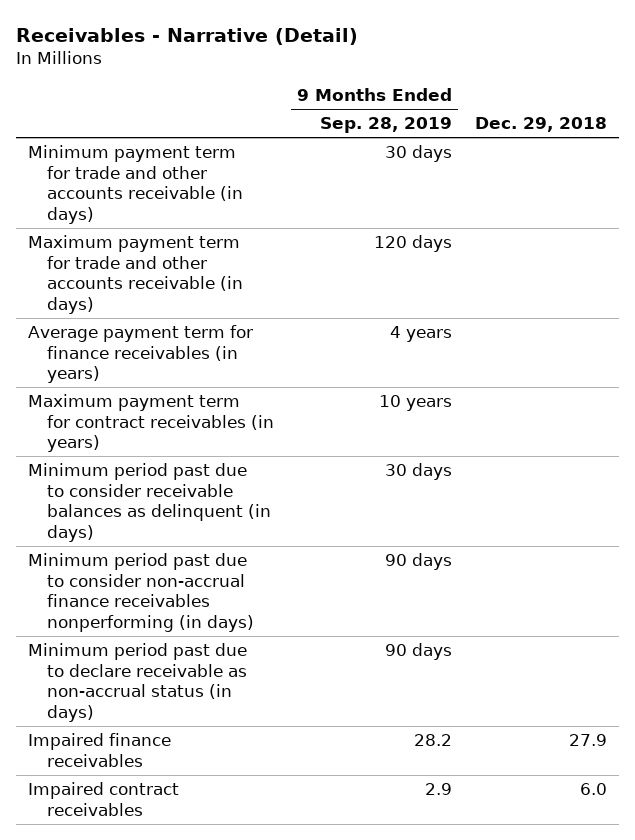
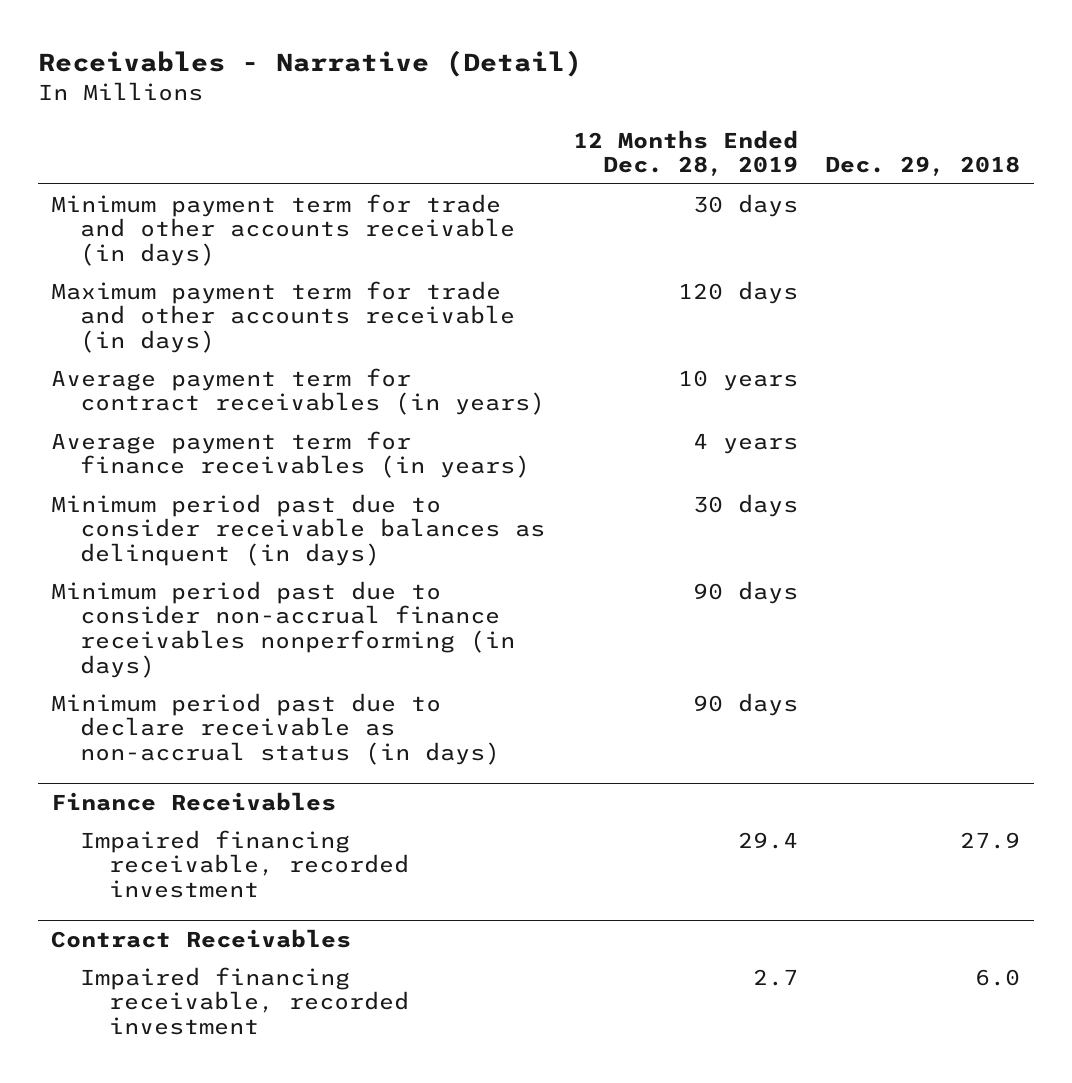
- | 9 Months Ended Sep. 28, 2019 | Dec. 29, 2018
+ | 12 Months Ended Dec. 28, 2019 | Dec. 29, 2018
+ Average payment term for contract receivables (in years) | 10 years |
- Maximum payment term for contract receivables (in years) | 10 years |
- Impaired finance receivables | 28.2 | 27.9
- Impaired contract receivables | 2.9 | 6.0
+ Finance Receivables
+ Impaired financing receivable, recorded investment | 29.4 | 27.9
+ Contract Receivables
+ Impaired financing receivable, recorded investment | 2.7 | 6.0

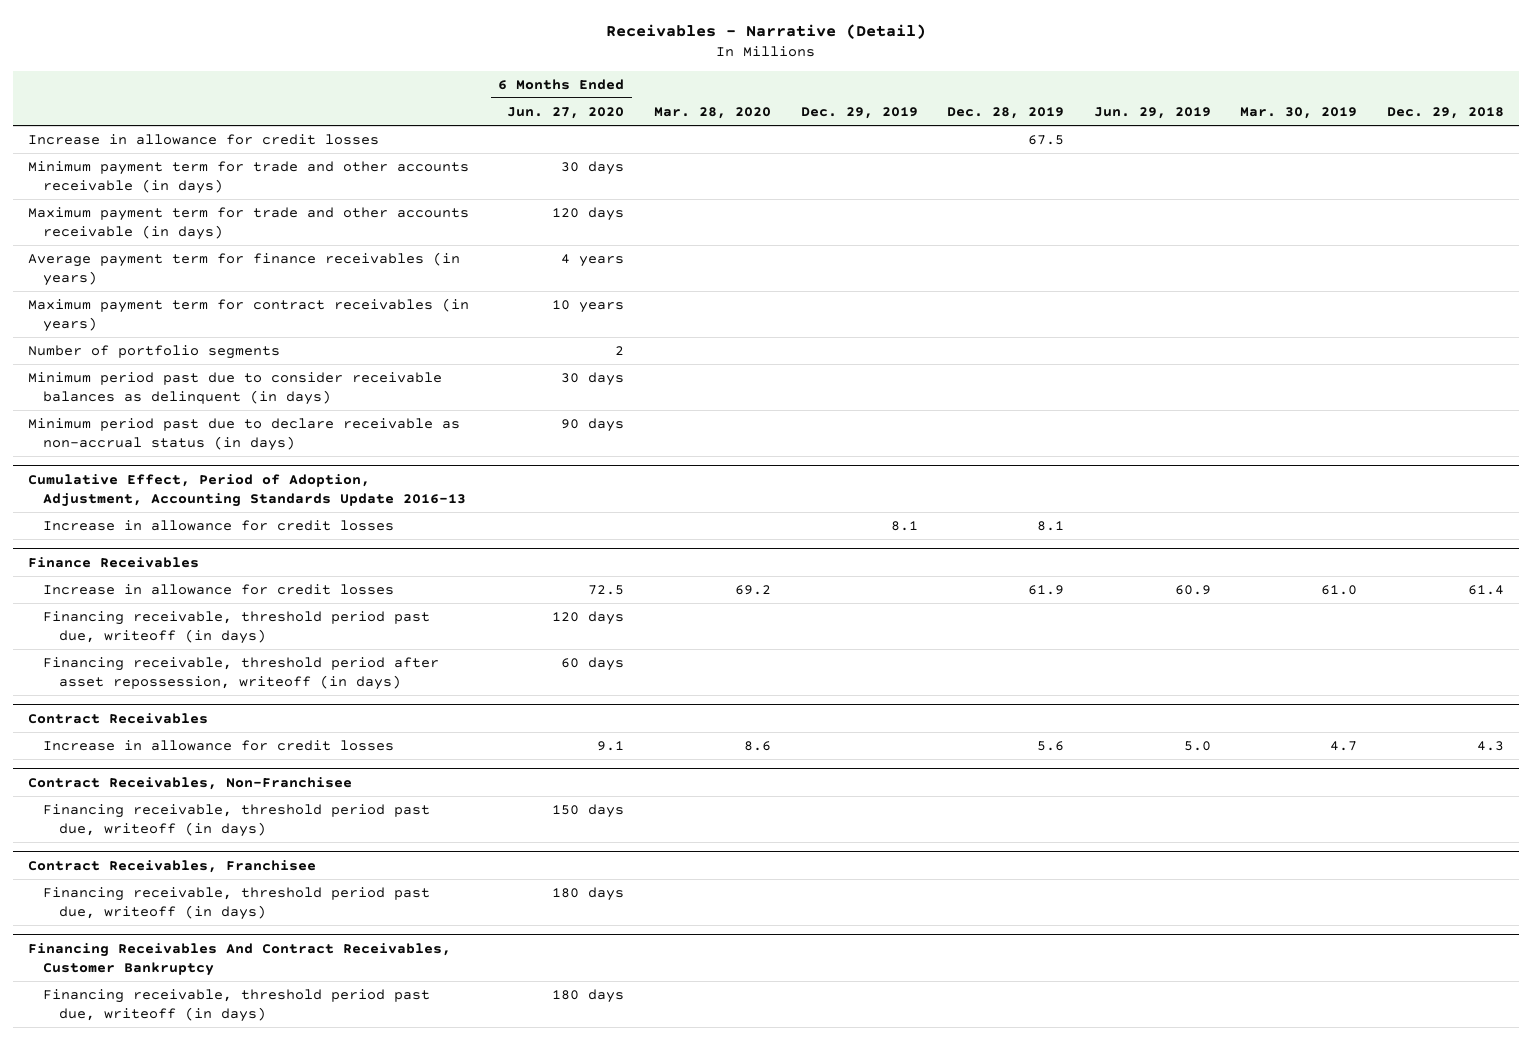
- | 12 Months Ended Dec. 28, 2019 | Dec. 29, 2018
+ | 6 Months Ended Jun. 27, 2020 | Mar. 28, 2020 | Dec. 29, 2019 | Dec. 28, 2019 | Jun. 29, 2019 | Mar. 30, 2019 | Dec. 29, 2018
+ Increase in allowance for credit losses | | | | 67.5 | | |
- Average payment term for contract receivables (in years) | 10 years |
+ Maximum payment term for contract receivables (in years) | 10 years | | | | | |
+ Number of portfolio segments | 2 | | | | | |
- Minimum period past due to consider non-accrual finance receivables nonperforming (in days) | 90 days |
+ Cumulative Effect, Period of Adoption, Adjustment, Accounting Standards Update 2016-13
+ Increase in allowance for credit losses | | | 8.1 | 8.1 | | |
@ Finance Receivables
- Impaired financing receivable, recorded investment | 29.4 | 27.9
+ Increase in allowance for credit losses | 72.5 | 69.2 | | 61.9 | 60.9 | 61.0 | 61.4
+ Financing receivable, threshold period past due, writeoff (in days) | 120 days | | | | | |
+ Financing receivable, threshold period after asset repossession, writeoff (in days) | 60 days | | | | | |
@ Contract Receivables
- Impaired financing receivable, recorded investment | 2.7 | 6.0
+ Increase in allowance for credit losses | 9.1 | 8.6 | | 5.6 | 5.0 | 4.7 | 4.3
+ Contract Receivables, Non-Franchisee
+ Financing receivable, threshold period past due, writeoff (in days) | 150 days | | | | | |
+ Contract Receivables, Franchisee
+ Financing receivable, threshold period past due, writeoff (in days) | 180 days | | | | | |
+ Financing Receivables And Contract Receivables, Customer Bankruptcy
+ Financing receivable, threshold period past due, writeoff (in days) | 180 days | | | | | |

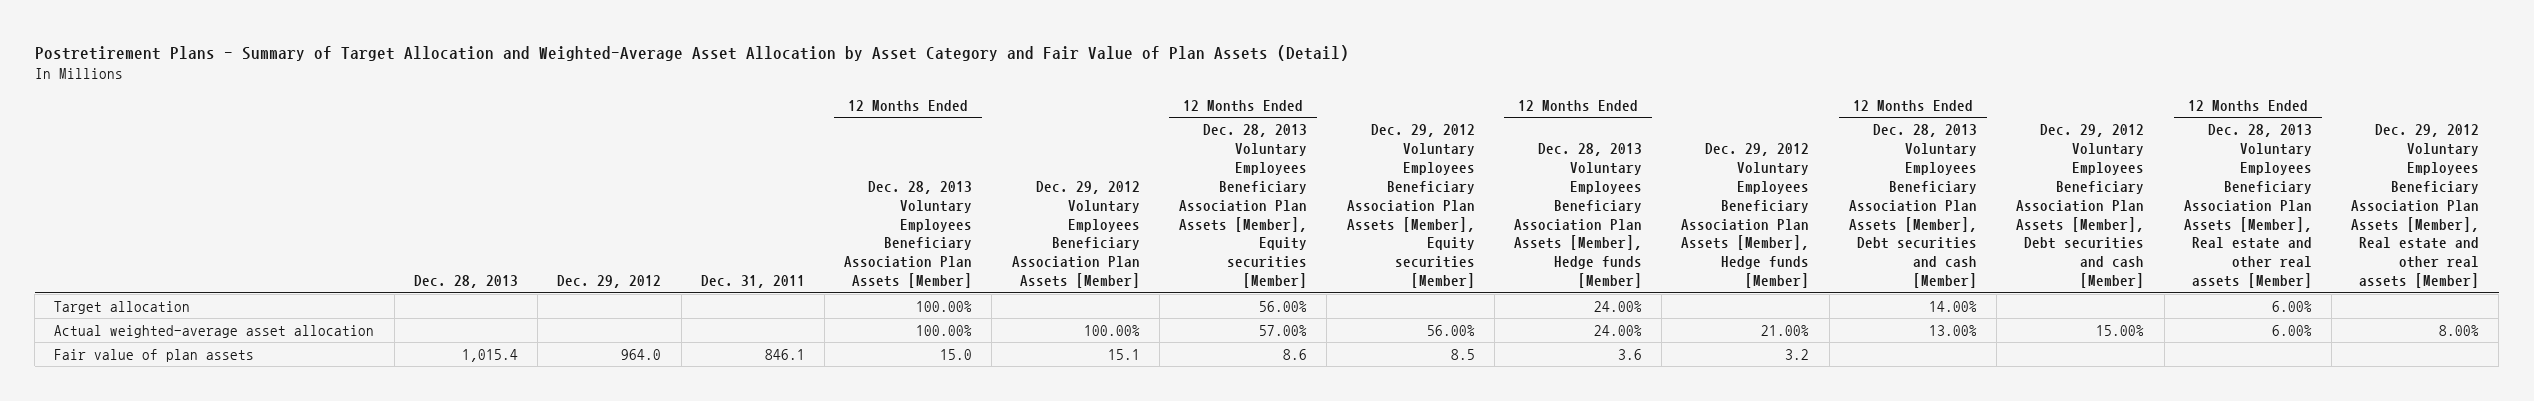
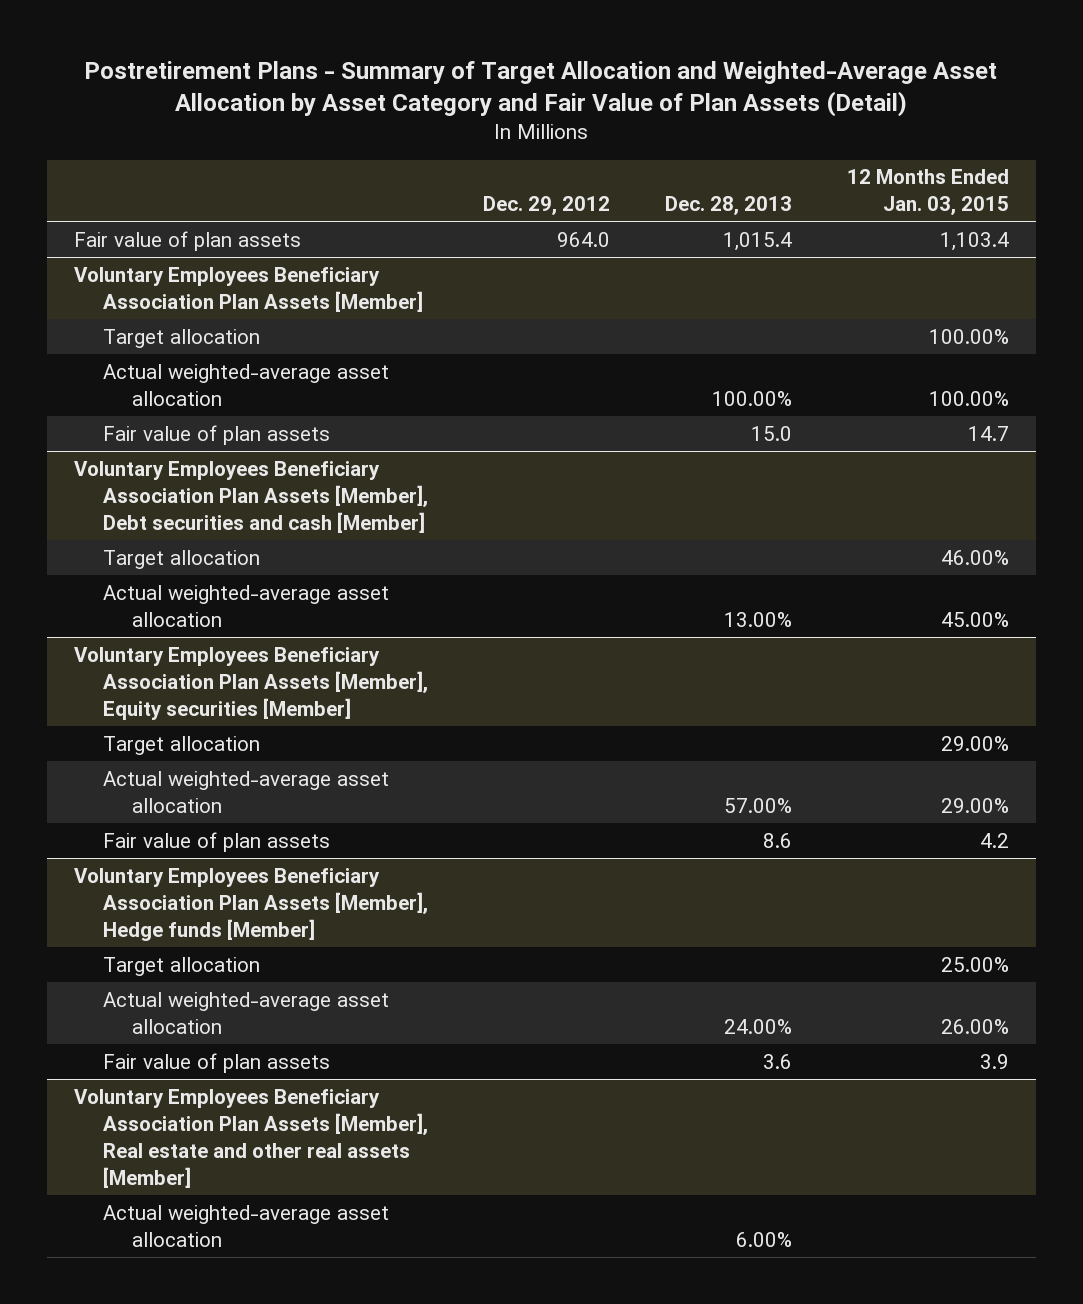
- | Dec. 28, 2013 | Dec. 29, 2012 | Dec. 31, 2011 | 12 Months Ended Dec. 28, 2013 Voluntary Employees Beneficiary Association Plan Assets [Member] | Dec. 29, 2012 Voluntary Employees Beneficiary Association Plan Assets [Member] | 12 Months Ended Dec. 28, 2013 Voluntary Employees Beneficiary Association Plan Assets [Member], Equity securities [Member] | Dec. 29, 2012 Voluntary Employees Beneficiary Association Plan Assets [Member], Equity securities [Member] | 12 Months Ended Dec. 28, 2013 Voluntary Employees Beneficiary Association Plan Assets [Member], Hedge funds [Member] | Dec. 29, 2012 Voluntary Employees Beneficiary Association Plan Assets [Member], Hedge funds [Member] | 12 Months Ended Dec. 28, 2013 Voluntary Employees Beneficiary Association Plan Assets [Member], Debt securities and cash [Member] | Dec. 29, 2012 Voluntary Employees Beneficiary Association Plan Assets [Member], Debt securities and cash [Member] | 12 Months Ended Dec. 28, 2013 Voluntary Employees Beneficiary Association Plan Assets [Member], Real estate and other real assets [Member] | Dec. 29, 2012 Voluntary Employees Beneficiary Association Plan Assets [Member], Real estate and other real assets [Member]
+ | Dec. 29, 2012 | Dec. 28, 2013 | 12 Months Ended Jan. 03, 2015
- Target allocation | | | | 100.00% | | 56.00% | | 24.00% | | 14.00% | | 6.00% |
- Actual weighted-average asset allocation | | | | 100.00% | 100.00% | 57.00% | 56.00% | 24.00% | 21.00% | 13.00% | 15.00% | 6.00% | 8.00%
+ Voluntary Employees Beneficiary Association Plan Assets [Member]
+ Target allocation | | | 100.00%
+ Actual weighted-average asset allocation | | 100.00% | 100.00%
+ Fair value of plan assets | | 15.0 | 14.7
+ Voluntary Employees Beneficiary Association Plan Assets [Member], Debt securities and cash [Member]
+ Target allocation | | | 46.00%
+ Actual weighted-average asset allocation | | 13.00% | 45.00%
+ Voluntary Employees Beneficiary Association Plan Assets [Member], Equity securities [Member]
+ Target allocation | | | 29.00%
+ Actual weighted-average asset allocation | | 57.00% | 29.00%
+ Fair value of plan assets | | 8.6 | 4.2
+ Voluntary Employees Beneficiary Association Plan Assets [Member], Hedge funds [Member]
+ Target allocation | | | 25.00%
+ Actual weighted-average asset allocation | | 24.00% | 26.00%
+ Fair value of plan assets | | 3.6 | 3.9
+ Voluntary Employees Beneficiary Association Plan Assets [Member], Real estate and other real assets [Member]
+ Actual weighted-average asset allocation | | 6.00% |

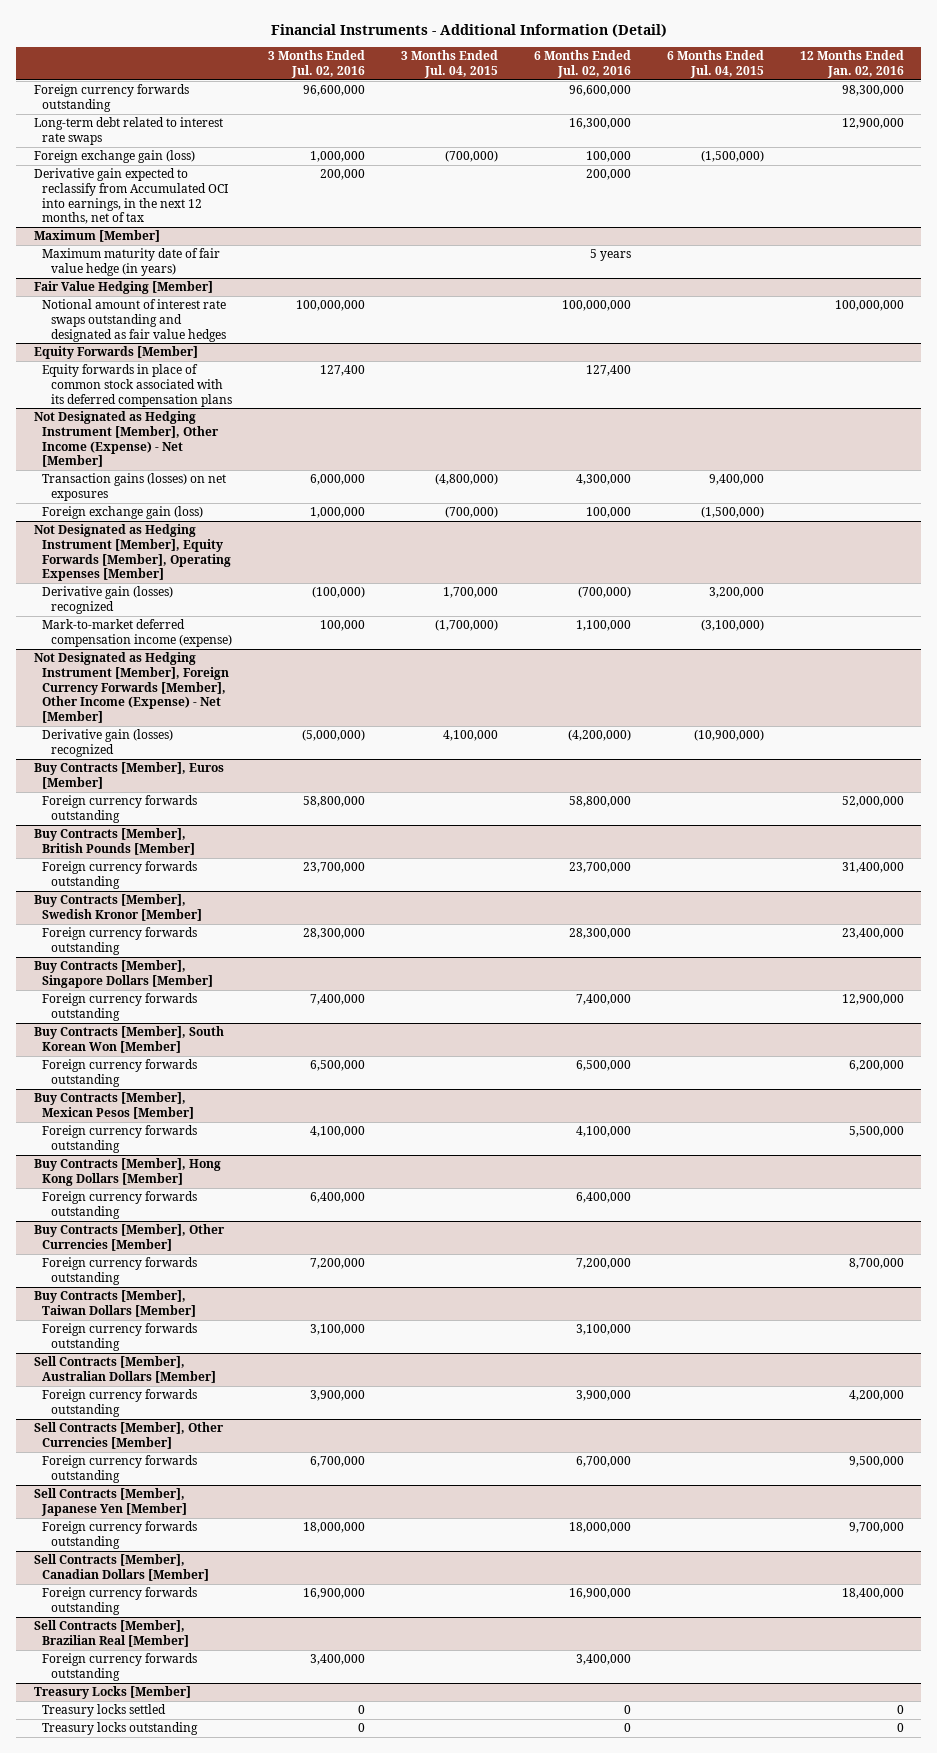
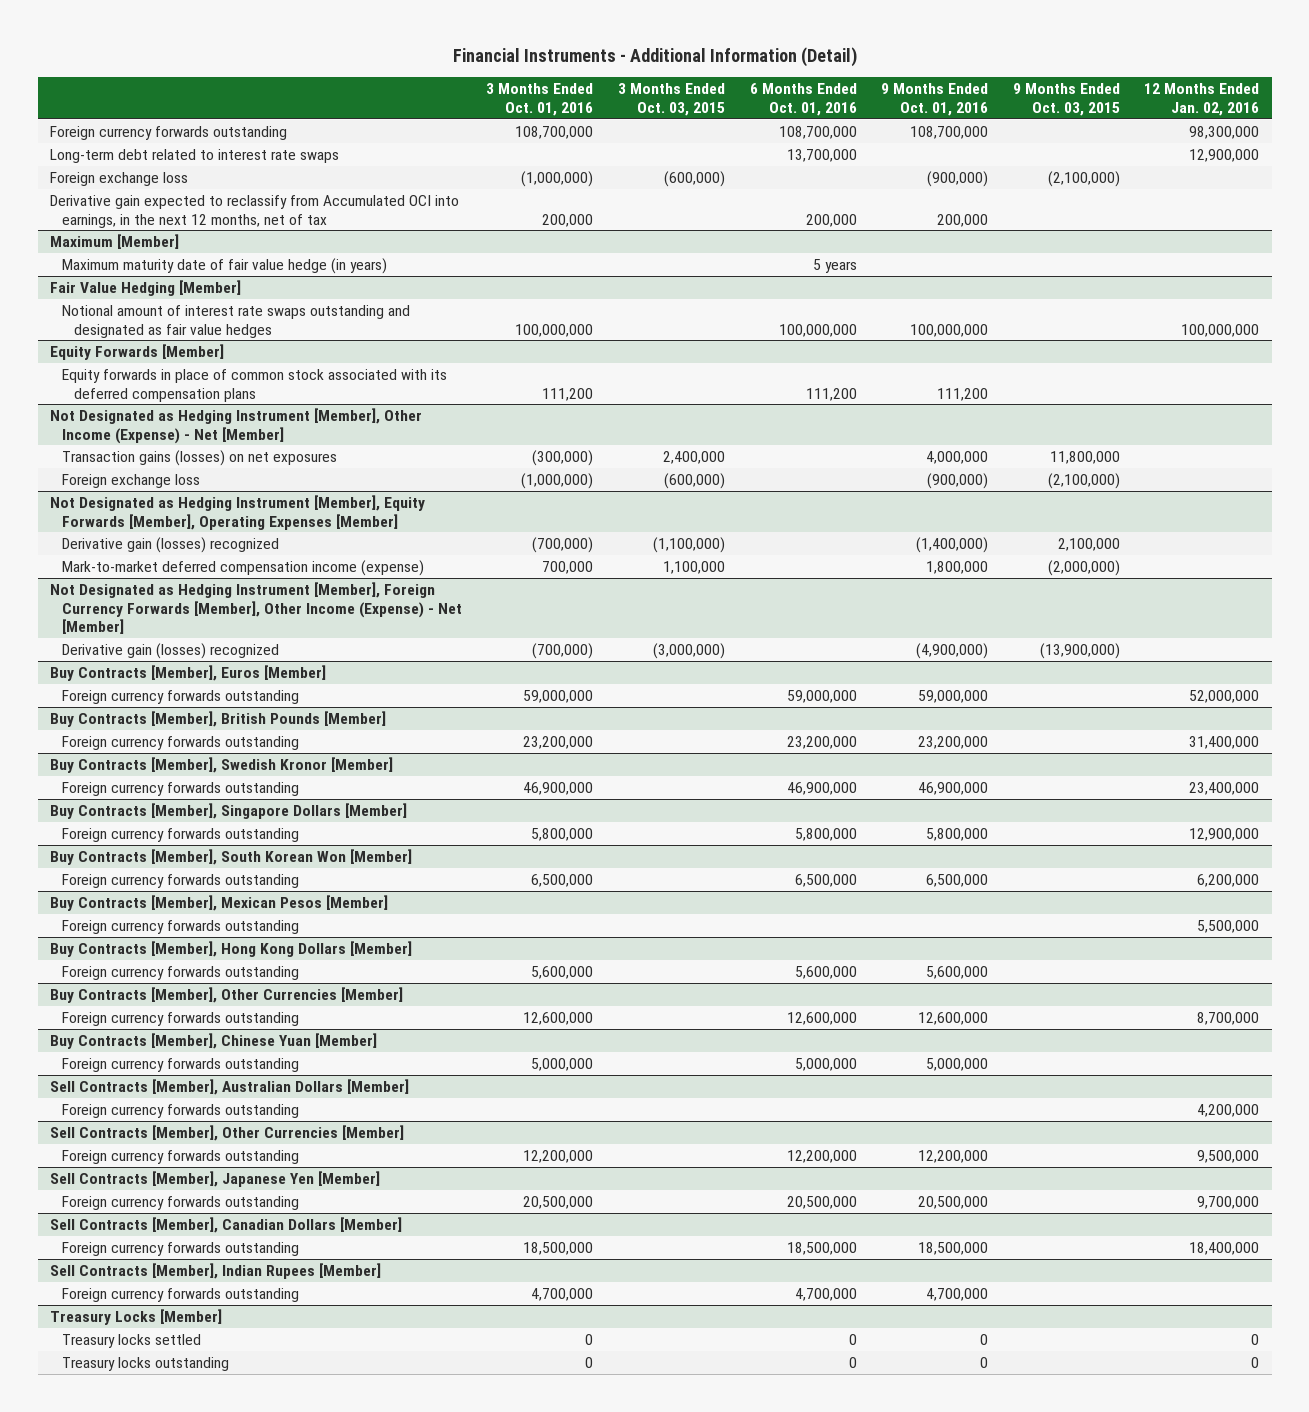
- | 3 Months Ended Jul. 02, 2016 | 3 Months Ended Jul. 04, 2015 | 6 Months Ended Jul. 02, 2016 | 6 Months Ended Jul. 04, 2015 | 12 Months Ended Jan. 02, 2016
+ | 3 Months Ended Oct. 01, 2016 | 3 Months Ended Oct. 03, 2015 | 6 Months Ended Oct. 01, 2016 | 9 Months Ended Oct. 01, 2016 | 9 Months Ended Oct. 03, 2015 | 12 Months Ended Jan. 02, 2016
- Foreign exchange gain (loss) | 1,000,000 | (700,000) | 100,000 | (1,500,000) |
+ Foreign exchange loss | (1,000,000) | (600,000) | | (900,000) | (2,100,000) |
@ Not Designated as Hedging Instrument [Member], Other Income (Expense) - Net [Member]
- Foreign exchange gain (loss) | 1,000,000 | (700,000) | 100,000 | (1,500,000) |
+ Foreign exchange loss | (1,000,000) | (600,000) | | (900,000) | (2,100,000) |
- Buy Contracts [Member], Taiwan Dollars [Member]
- Foreign currency forwards outstanding | 3,100,000 | | 3,100,000 | |
+ Buy Contracts [Member], Chinese Yuan [Member]
+ Foreign currency forwards outstanding | 5,000,000 | | 5,000,000 | 5,000,000 | |
- Sell Contracts [Member], Brazilian Real [Member]
- Foreign currency forwards outstanding | 3,400,000 | | 3,400,000 | |
+ Sell Contracts [Member], Indian Rupees [Member]
+ Foreign currency forwards outstanding | 4,700,000 | | 4,700,000 | 4,700,000 | |

